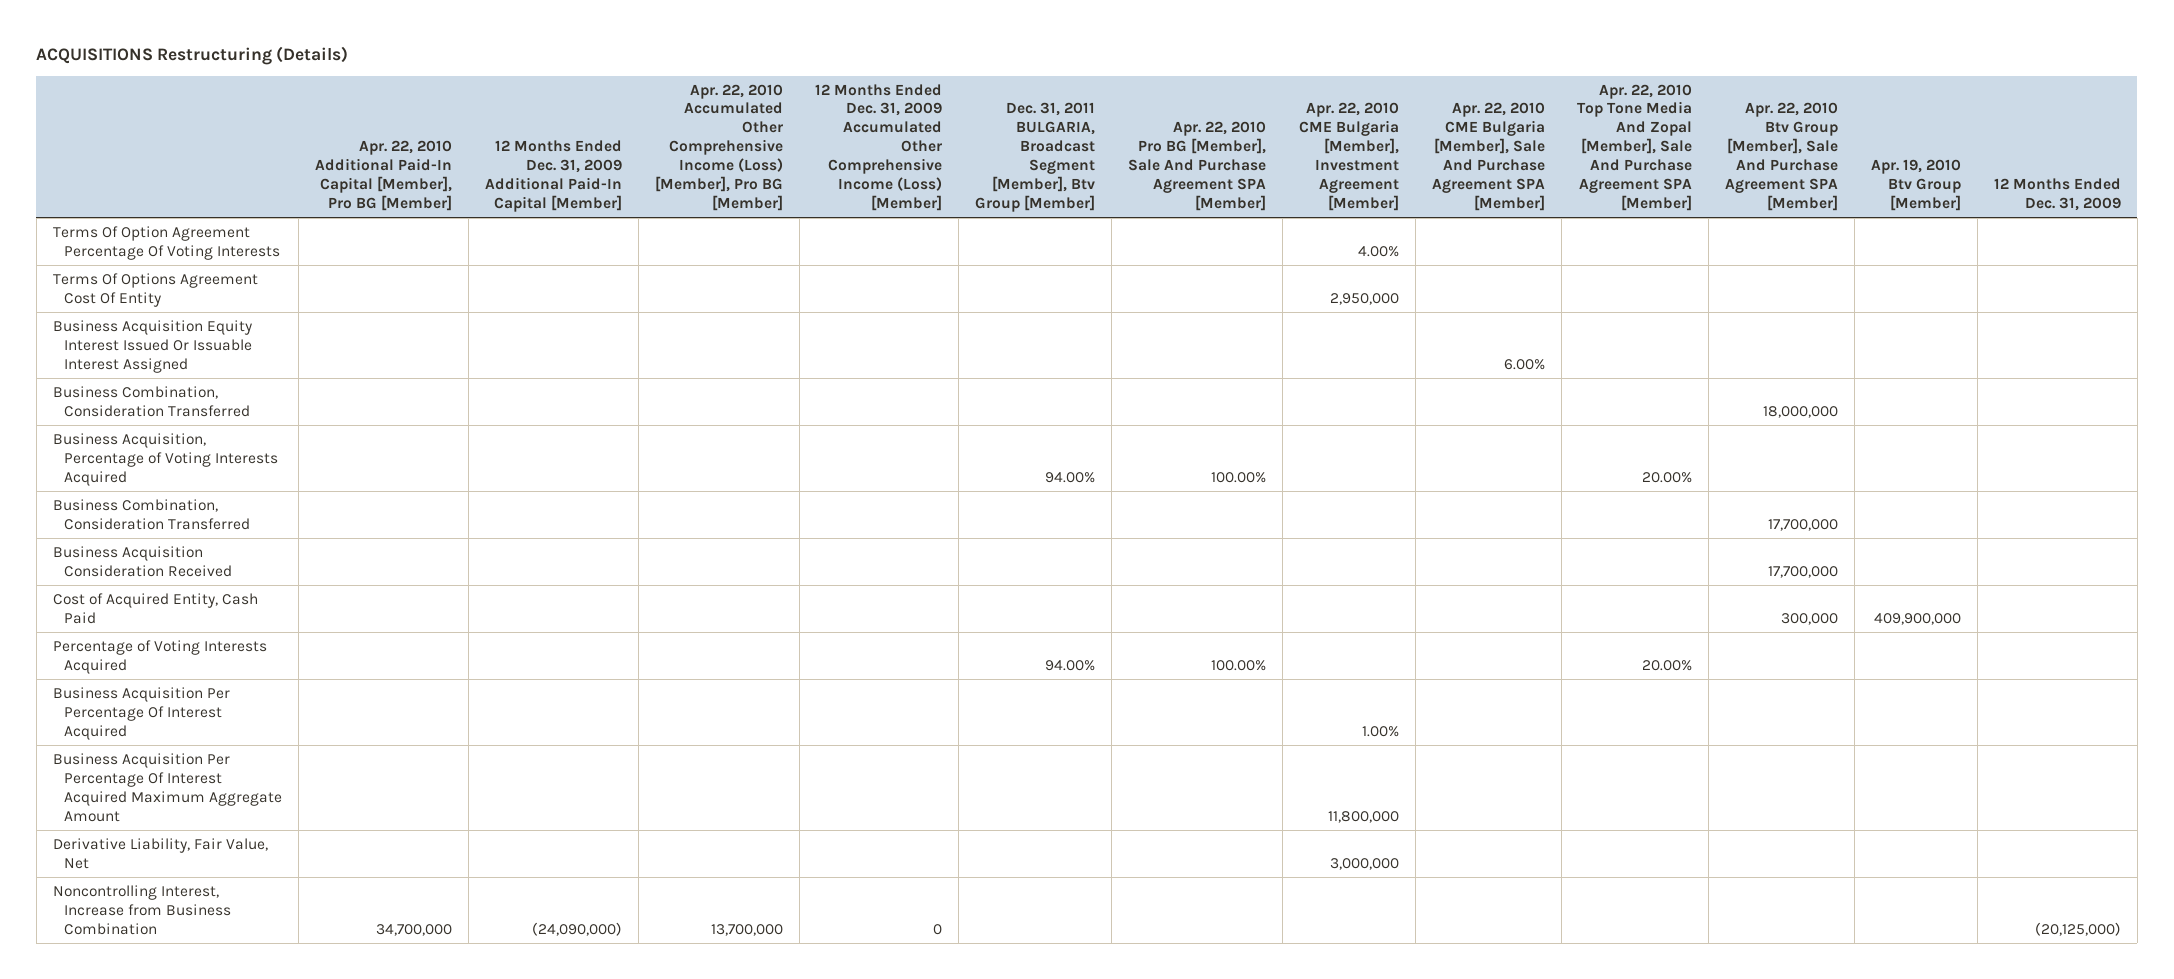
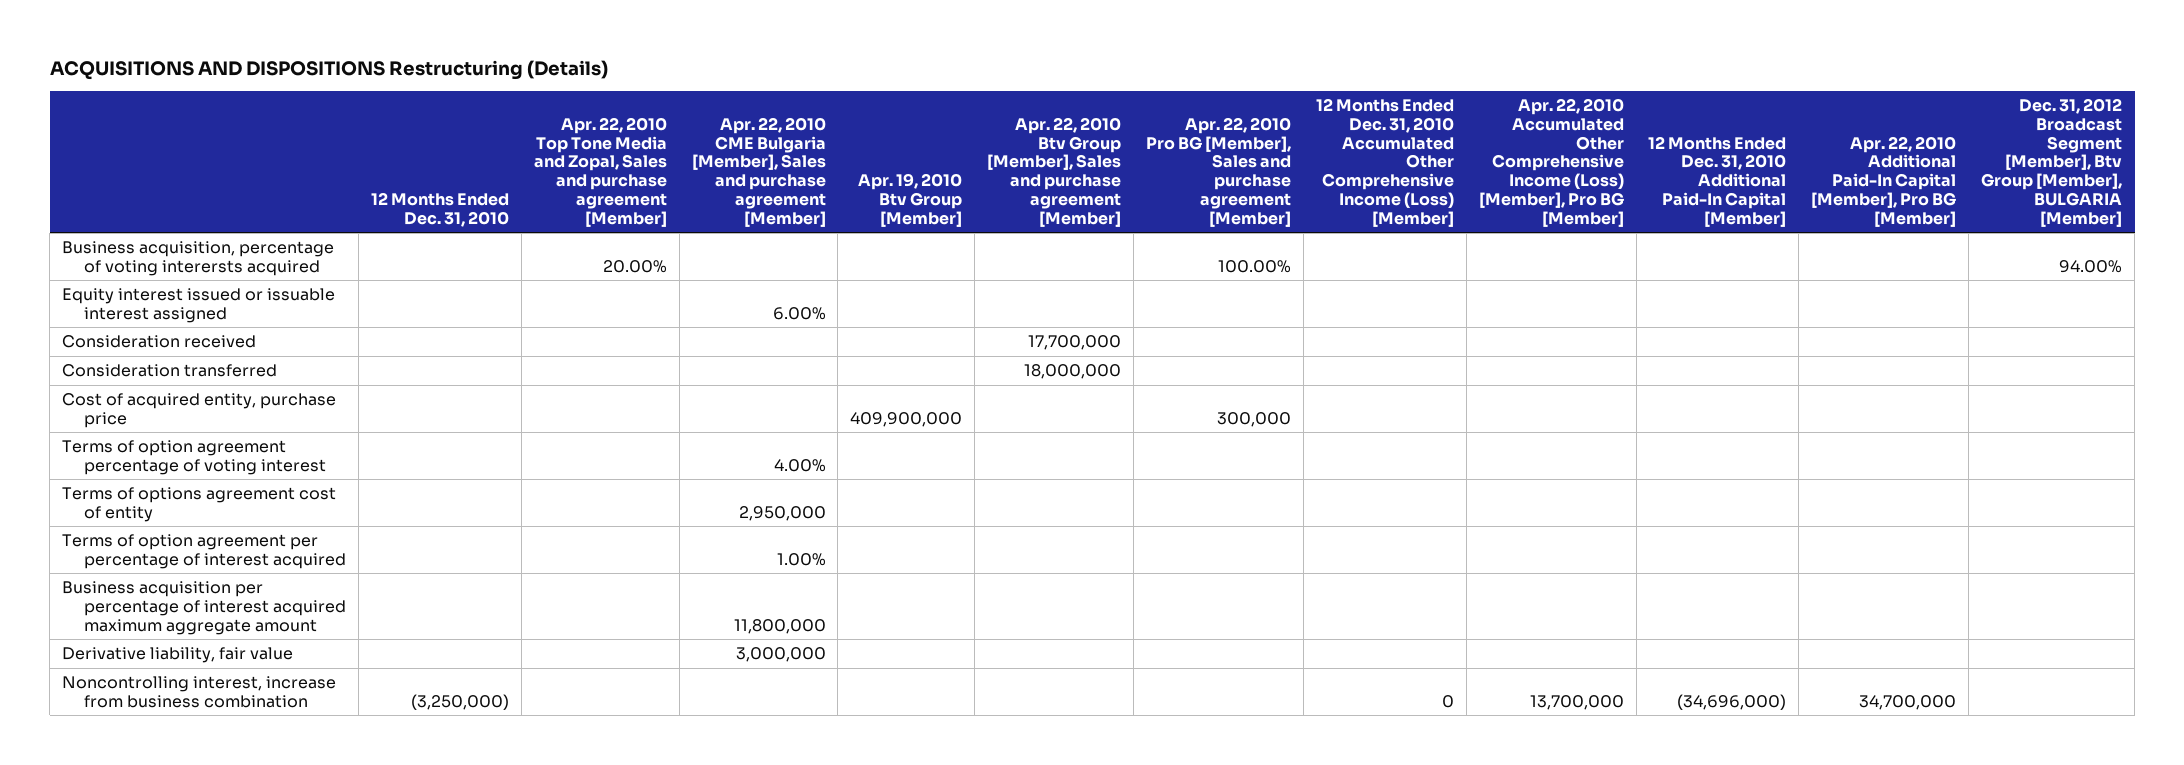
- ACQUISITIONS Restructuring (Details)
+ ACQUISITIONS AND DISPOSITIONS Restructuring (Details)
- | Apr. 22, 2010 Additional Paid-In Capital [Member], Pro BG [Member] | 12 Months Ended Dec. 31, 2009 Additional Paid-In Capital [Member] | Apr. 22, 2010 Accumulated Other Comprehensive Income (Loss) [Member], Pro BG [Member] | 12 Months Ended Dec. 31, 2009 Accumulated Other Comprehensive Income (Loss) [Member] | Dec. 31, 2011 BULGARIA, Broadcast Segment [Member], Btv Group [Member] | Apr. 22, 2010 Pro BG [Member], Sale And Purchase Agreement SPA [Member] | Apr. 22, 2010 CME Bulgaria [Member], Investment Agreement [Member] | Apr. 22, 2010 CME Bulgaria [Member], Sale And Purchase Agreement SPA [Member] | Apr. 22, 2010 Top Tone Media And Zopal [Member], Sale And Purchase Agreement SPA [Member] | Apr. 22, 2010 Btv Group [Member], Sale And Purchase Agreement SPA [Member] | Apr. 19, 2010 Btv Group [Member] | 12 Months Ended Dec. 31, 2009
+ | 12 Months Ended Dec. 31, 2010 | Apr. 22, 2010 Top Tone Media and Zopal, Sales and purchase agreement [Member] | Apr. 22, 2010 CME Bulgaria [Member], Sales and purchase agreement [Member] | Apr. 19, 2010 Btv Group [Member] | Apr. 22, 2010 Btv Group [Member], Sales and purchase agreement [Member] | Apr. 22, 2010 Pro BG [Member], Sales and purchase agreement [Member] | 12 Months Ended Dec. 31, 2010 Accumulated Other Comprehensive Income (Loss) [Member] | Apr. 22, 2010 Accumulated Other Comprehensive Income (Loss) [Member], Pro BG [Member] | 12 Months Ended Dec. 31, 2010 Additional Paid-In Capital [Member] | Apr. 22, 2010 Additional Paid-In Capital [Member], Pro BG [Member] | Dec. 31, 2012 Broadcast Segment [Member], Btv Group [Member], BULGARIA [Member]
- Terms Of Option Agreement Percentage Of Voting Interests | | | | | | | 4.00% | | | | |
- Terms Of Options Agreement Cost Of Entity | | | | | | | 2,950,000 | | | | |
- Business Acquisition Equity Interest Issued Or Issuable Interest Assigned | | | | | | | | 6.00% | | | |
- Business Combination, Consideration Transferred | | | | | | | | | | 18,000,000 | |
- Business Acquisition, Percentage of Voting Interests Acquired | | | | | 94.00% | 100.00% | | | 20.00% | | |
- Business Combination, Consideration Transferred | | | | | | | | | | 17,700,000 | |
- Business Acquisition Consideration Received | | | | | | | | | | 17,700,000 | |
- Cost of Acquired Entity, Cash Paid | | | | | | | | | | 300,000 | 409,900,000 |
- Percentage of Voting Interests Acquired | | | | | 94.00% | 100.00% | | | 20.00% | | |
- Business Acquisition Per Percentage Of Interest Acquired | | | | | | | 1.00% | | | | |
- Business Acquisition Per Percentage Of Interest Acquired Maximum Aggregate Amount | | | | | | | 11,800,000 | | | | |
- Derivative Liability, Fair Value, Net | | | | | | | 3,000,000 | | | | |
- Noncontrolling Interest, Increase from Business Combination | 34,700,000 | (24,090,000) | 13,700,000 | 0 | | | | | | | | (20,125,000)
+ Business acquisition, percentage of voting interersts acquired | | 20.00% | | | | 100.00% | | | | | 94.00%
+ Equity interest issued or issuable interest assigned | | | 6.00% | | | | | | | |
+ Consideration received | | | | | 17,700,000 | | | | | |
+ Consideration transferred | | | | | 18,000,000 | | | | | |
+ Cost of acquired entity, purchase price | | | | 409,900,000 | | 300,000 | | | | |
+ Terms of option agreement percentage of voting interest | | | 4.00% | | | | | | | |
+ Terms of options agreement cost of entity | | | 2,950,000 | | | | | | | |
+ Terms of option agreement per percentage of interest acquired | | | 1.00% | | | | | | | |
+ Business acquisition per percentage of interest acquired maximum aggregate amount | | | 11,800,000 | | | | | | | |
+ Derivative liability, fair value | | | 3,000,000 | | | | | | | |
+ Noncontrolling interest, increase from business combination | (3,250,000) | | | | | | 0 | 13,700,000 | (34,696,000) | 34,700,000 |

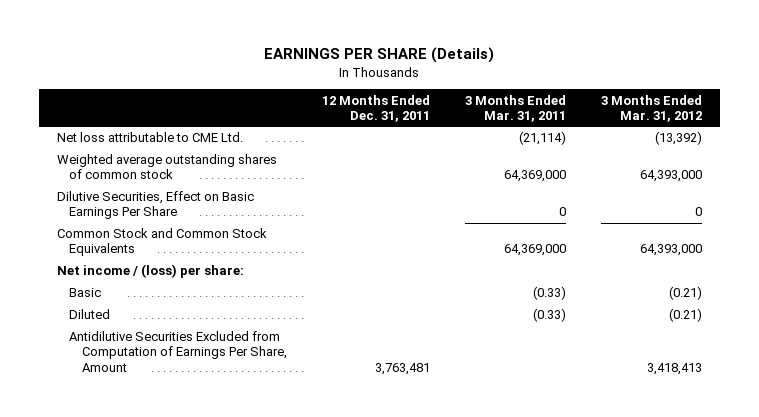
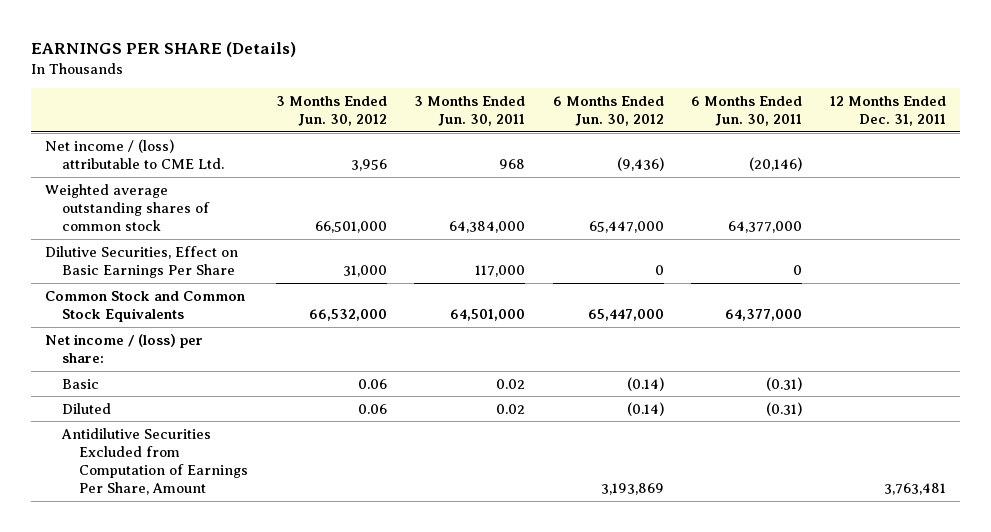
- | 12 Months Ended Dec. 31, 2011 | 3 Months Ended Mar. 31, 2011 | 3 Months Ended Mar. 31, 2012
+ | 3 Months Ended Jun. 30, 2012 | 3 Months Ended Jun. 30, 2011 | 6 Months Ended Jun. 30, 2012 | 6 Months Ended Jun. 30, 2011 | 12 Months Ended Dec. 31, 2011
- Net loss attributable to CME Ltd. | | (21,114) | (13,392)
+ Net income / (loss) attributable to CME Ltd. | 3,956 | 968 | (9,436) | (20,146) |

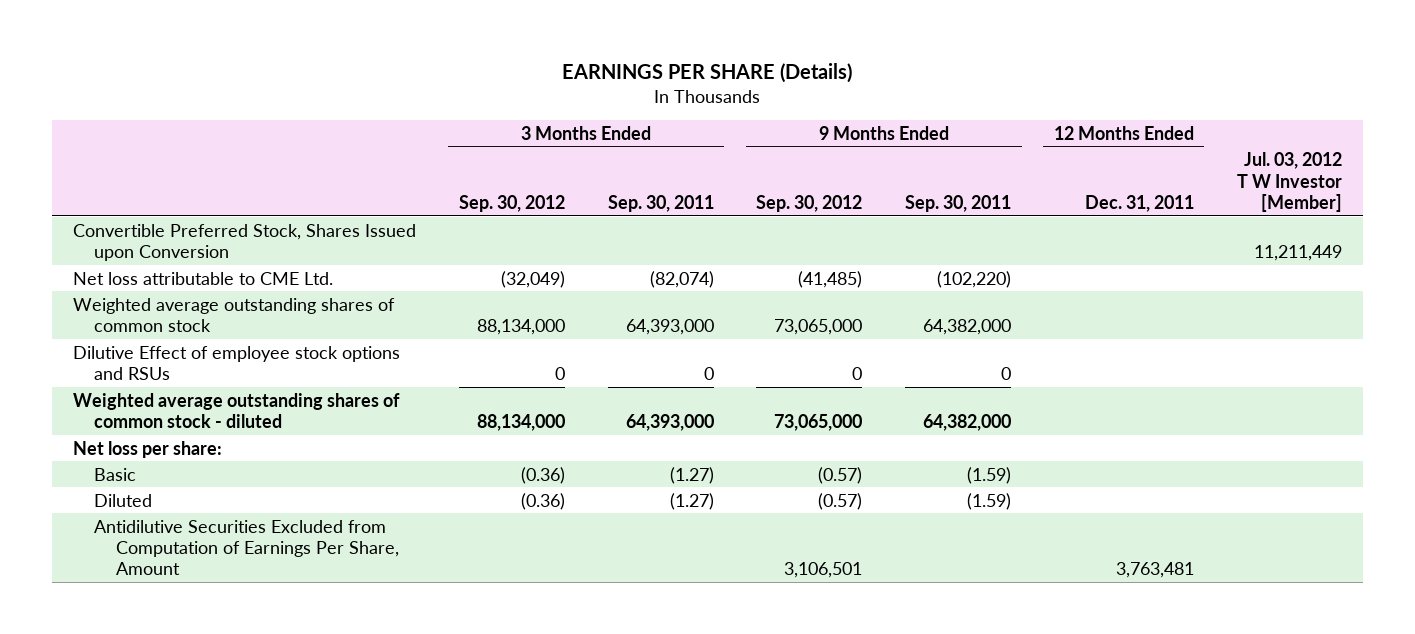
- | 3 Months Ended Jun. 30, 2012 | 3 Months Ended Jun. 30, 2011 | 6 Months Ended Jun. 30, 2012 | 6 Months Ended Jun. 30, 2011 | 12 Months Ended Dec. 31, 2011
+ | 3 Months Ended Sep. 30, 2012 | 3 Months Ended Sep. 30, 2011 | 9 Months Ended Sep. 30, 2012 | 9 Months Ended Sep. 30, 2011 | 12 Months Ended Dec. 31, 2011 | Jul. 03, 2012 T W Investor [Member]
- Net income / (loss) attributable to CME Ltd. | 3,956 | 968 | (9,436) | (20,146) |
+ Convertible Preferred Stock, Shares Issued upon Conversion | | | | | | 11,211,449
+ Net loss attributable to CME Ltd. | (32,049) | (82,074) | (41,485) | (102,220) | |
- Dilutive Securities, Effect on Basic Earnings Per Share | 31,000 | 117,000 | 0 | 0 |
- Common Stock and Common Stock Equivalents | 66,532,000 | 64,501,000 | 65,447,000 | 64,377,000 |
- Net income / (loss) per share:
+ Dilutive Effect of employee stock options and RSUs | 0 | 0 | 0 | 0 | |
+ Weighted average outstanding shares of common stock - diluted | 88,134,000 | 64,393,000 | 73,065,000 | 64,382,000 | |
+ Net loss per share:

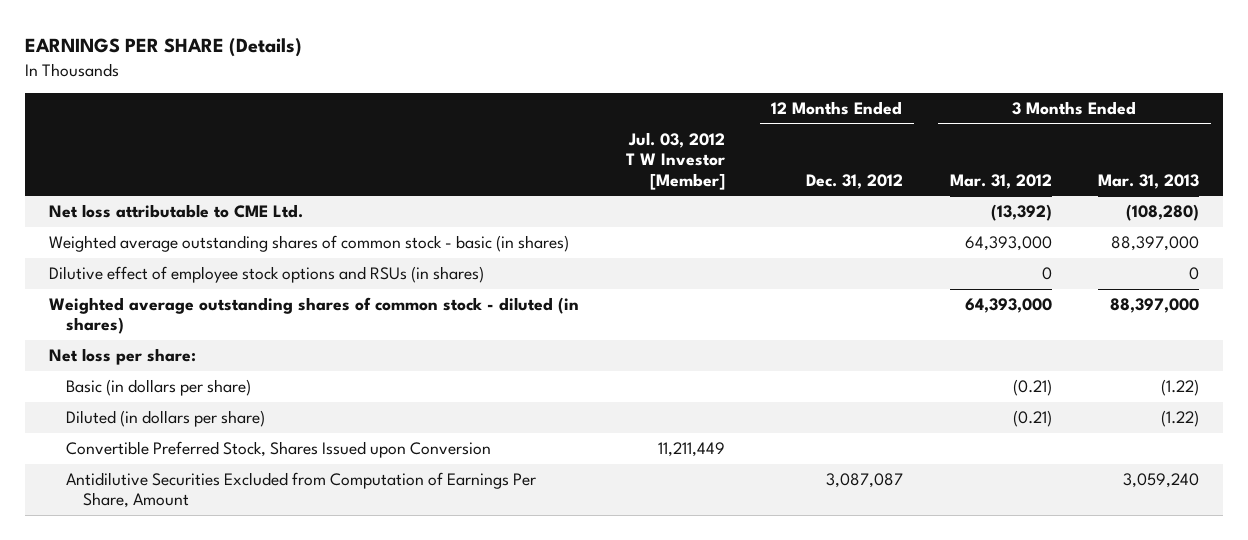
- | 3 Months Ended Sep. 30, 2012 | 3 Months Ended Sep. 30, 2011 | 9 Months Ended Sep. 30, 2012 | 9 Months Ended Sep. 30, 2011 | 12 Months Ended Dec. 31, 2011 | Jul. 03, 2012 T W Investor [Member]
+ | Jul. 03, 2012 T W Investor [Member] | 12 Months Ended Dec. 31, 2012 | 3 Months Ended Mar. 31, 2012 | 3 Months Ended Mar. 31, 2013
- Weighted average outstanding shares of common stock | 88,134,000 | 64,393,000 | 73,065,000 | 64,382,000 | |
- Dilutive Effect of employee stock options and RSUs | 0 | 0 | 0 | 0 | |
- Weighted average outstanding shares of common stock - diluted | 88,134,000 | 64,393,000 | 73,065,000 | 64,382,000 | |
+ Weighted average outstanding shares of common stock - basic (in shares) | | | 64,393,000 | 88,397,000
+ Dilutive effect of employee stock options and RSUs (in shares) | | | 0 | 0
+ Weighted average outstanding shares of common stock - diluted (in shares) | | | 64,393,000 | 88,397,000
- Basic | (0.36) | (1.27) | (0.57) | (1.59) | |
- Diluted | (0.36) | (1.27) | (0.57) | (1.59) | |
+ Basic (in dollars per share) | | | (0.21) | (1.22)
+ Diluted (in dollars per share) | | | (0.21) | (1.22)
moved down: Convertible Preferred Stock, Shares Issued upon Conversion | 11,211,449 | | |

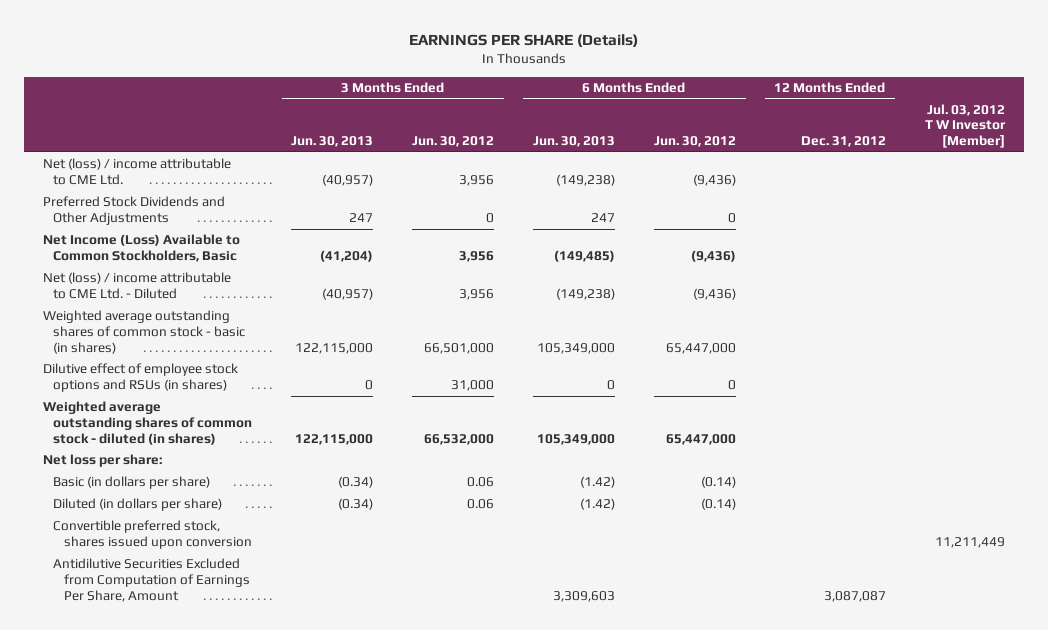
- | Jul. 03, 2012 T W Investor [Member] | 12 Months Ended Dec. 31, 2012 | 3 Months Ended Mar. 31, 2012 | 3 Months Ended Mar. 31, 2013
+ | 3 Months Ended Jun. 30, 2013 | 3 Months Ended Jun. 30, 2012 | 6 Months Ended Jun. 30, 2013 | 6 Months Ended Jun. 30, 2012 | 12 Months Ended Dec. 31, 2012 | Jul. 03, 2012 T W Investor [Member]
- Net loss attributable to CME Ltd. | | | (13,392) | (108,280)
+ Net (loss) / income attributable to CME Ltd. | (40,957) | 3,956 | (149,238) | (9,436) | |
+ Preferred Stock Dividends and Other Adjustments | 247 | 0 | 247 | 0 | |
+ Net Income (Loss) Available to Common Stockholders, Basic | (41,204) | 3,956 | (149,485) | (9,436) | |
+ Net (loss) / income attributable to CME Ltd. - Diluted | (40,957) | 3,956 | (149,238) | (9,436) | |
- Convertible Preferred Stock, Shares Issued upon Conversion | 11,211,449 | | |
+ Convertible preferred stock, shares issued upon conversion | | | | | | 11,211,449

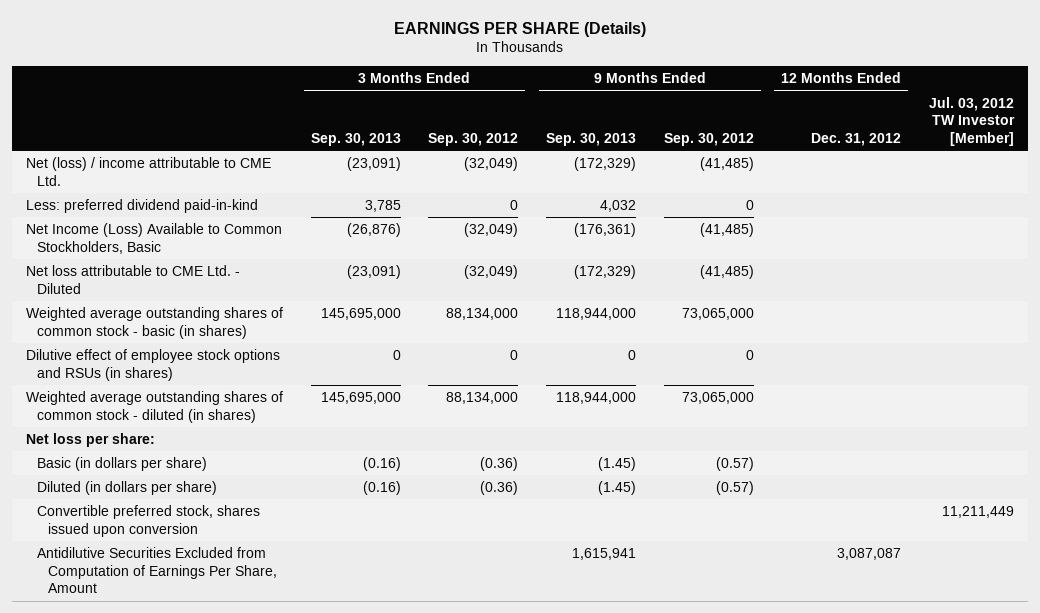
- | 3 Months Ended Jun. 30, 2013 | 3 Months Ended Jun. 30, 2012 | 6 Months Ended Jun. 30, 2013 | 6 Months Ended Jun. 30, 2012 | 12 Months Ended Dec. 31, 2012 | Jul. 03, 2012 T W Investor [Member]
+ | 3 Months Ended Sep. 30, 2013 | 3 Months Ended Sep. 30, 2012 | 9 Months Ended Sep. 30, 2013 | 9 Months Ended Sep. 30, 2012 | 12 Months Ended Dec. 31, 2012 | Jul. 03, 2012 TW Investor [Member]
- Preferred Stock Dividends and Other Adjustments | 247 | 0 | 247 | 0 | |
+ Less: preferred dividend paid-in-kind | 3,785 | 0 | 4,032 | 0 | |
- Net (loss) / income attributable to CME Ltd. - Diluted | (40,957) | 3,956 | (149,238) | (9,436) | |
+ Net loss attributable to CME Ltd. - Diluted | (23,091) | (32,049) | (172,329) | (41,485) | |

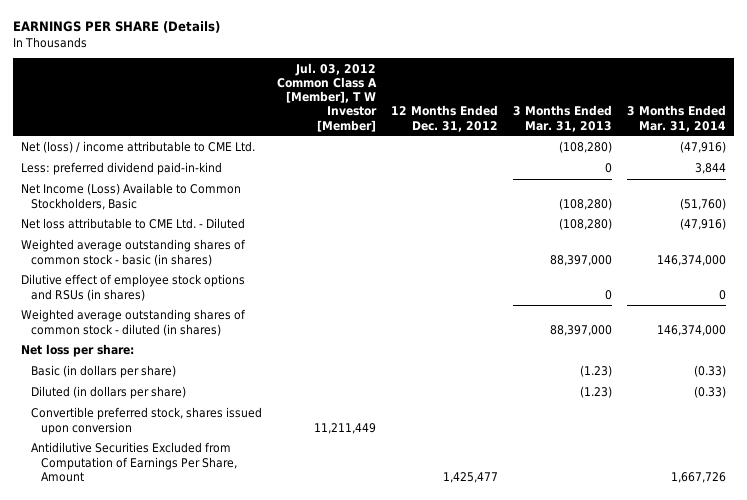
- | 3 Months Ended Sep. 30, 2013 | 3 Months Ended Sep. 30, 2012 | 9 Months Ended Sep. 30, 2013 | 9 Months Ended Sep. 30, 2012 | 12 Months Ended Dec. 31, 2012 | Jul. 03, 2012 TW Investor [Member]
+ | Jul. 03, 2012 Common Class A [Member], T W Investor [Member] | 12 Months Ended Dec. 31, 2012 | 3 Months Ended Mar. 31, 2013 | 3 Months Ended Mar. 31, 2014
- Antidilutive Securities Excluded from Computation of Earnings Per Share, Amount | | | 1,615,941 | | 3,087,087 |
+ Antidilutive Securities Excluded from Computation of Earnings Per Share, Amount | | 1,425,477 | | 1,667,726

